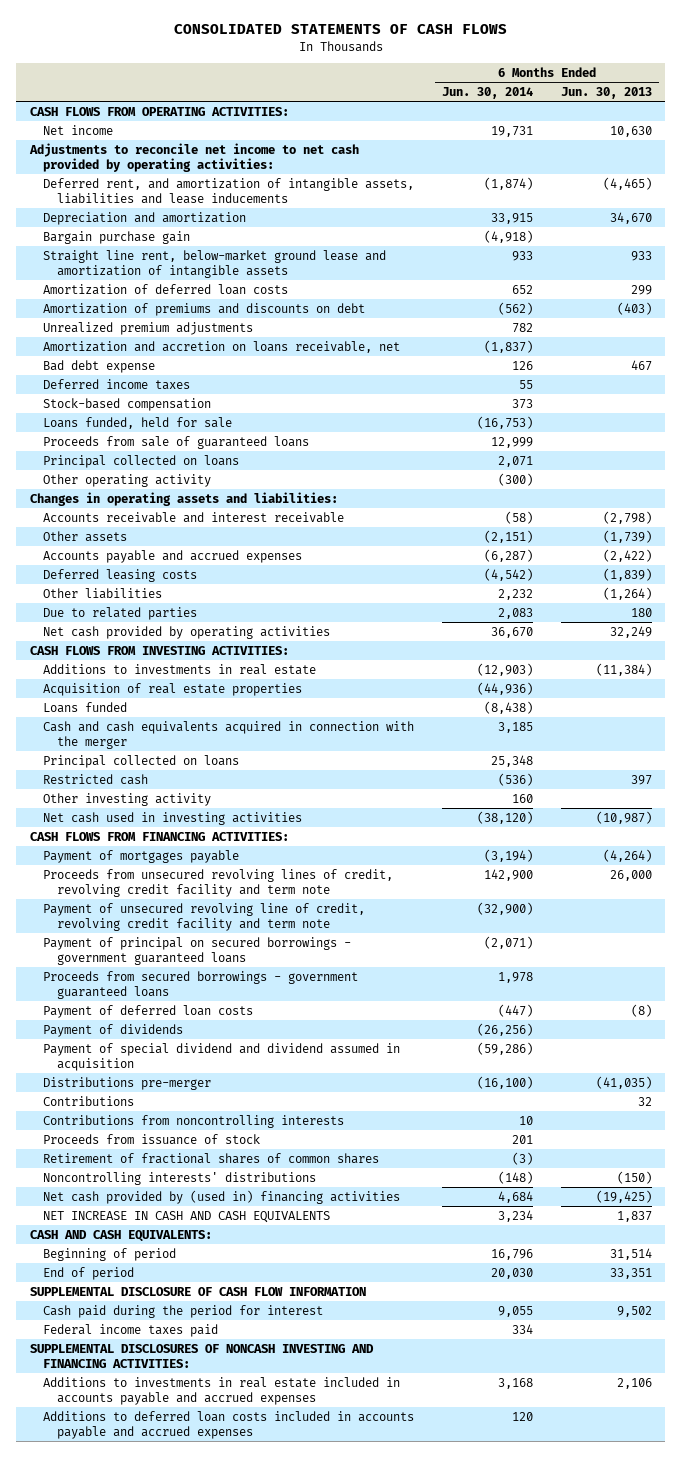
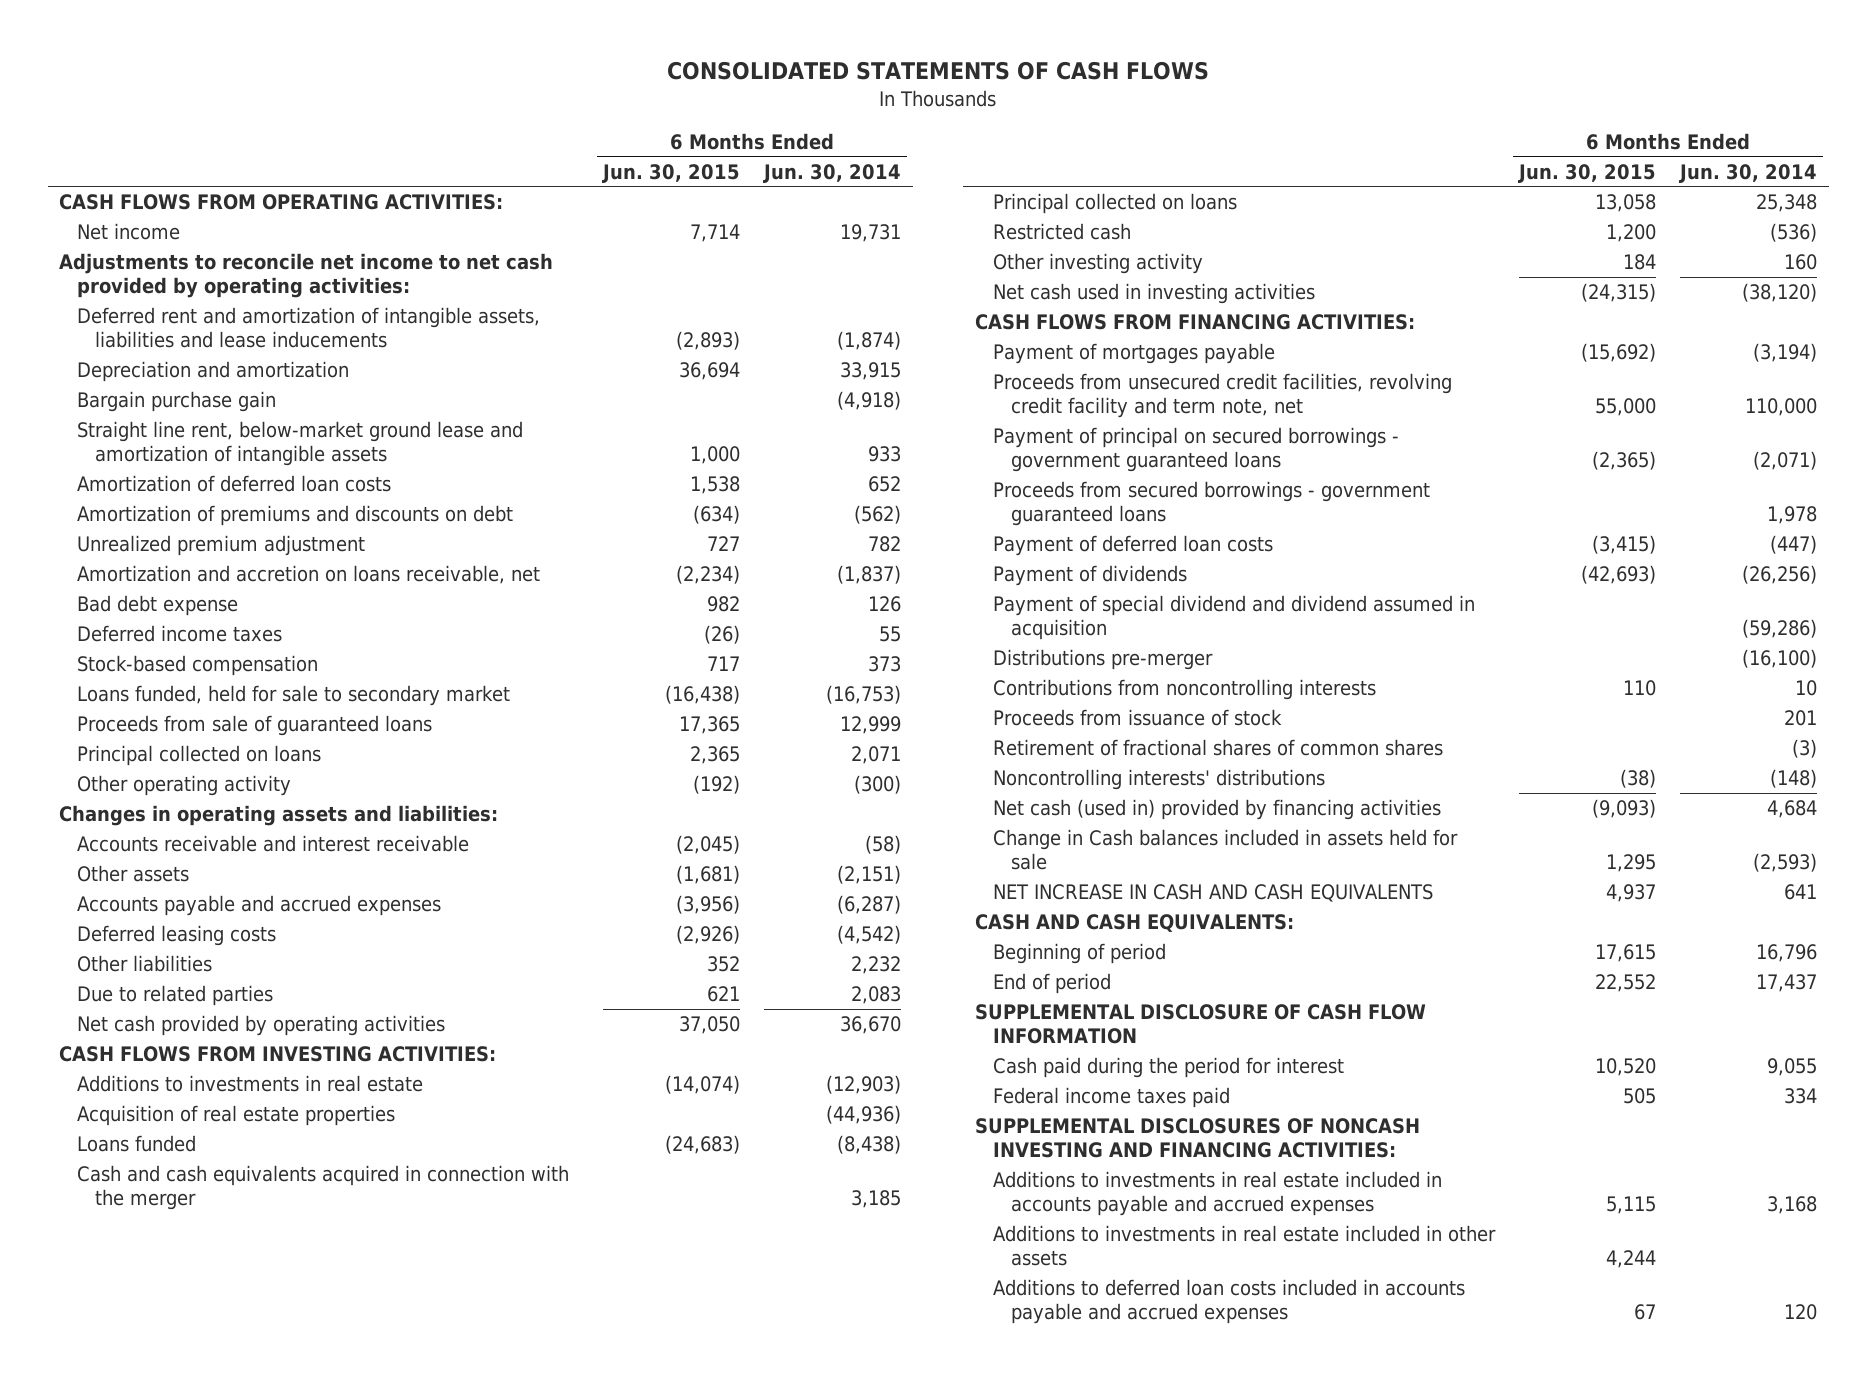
- | 6 Months Ended Jun. 30, 2014 | 6 Months Ended Jun. 30, 2013
+ | 6 Months Ended Jun. 30, 2015 | 6 Months Ended Jun. 30, 2014
- Deferred rent, and amortization of intangible assets, liabilities and lease inducements | (1,874) | (4,465)
+ Deferred rent and amortization of intangible assets, liabilities and lease inducements | (2,893) | (1,874)
- Unrealized premium adjustments | 782 |
+ Unrealized premium adjustment | 727 | 782
- Loans funded, held for sale | (16,753) |
+ Loans funded, held for sale to secondary market | (16,438) | (16,753)
- Proceeds from unsecured revolving lines of credit, revolving credit facility and term note | 142,900 | 26,000
- Payment of unsecured revolving line of credit, revolving credit facility and term note | (32,900) |
+ Proceeds from unsecured credit facilities, revolving credit facility and term note, net | 55,000 | 110,000
- Contributions | | 32
- Net cash provided by (used in) financing activities | 4,684 | (19,425)
- NET INCREASE IN CASH AND CASH EQUIVALENTS | 3,234 | 1,837
+ Net cash (used in) provided by financing activities | (9,093) | 4,684
+ Change in Cash balances included in assets held for sale | 1,295 | (2,593)
+ NET INCREASE IN CASH AND CASH EQUIVALENTS | 4,937 | 641
- End of period | 20,030 | 33,351
+ End of period | 22,552 | 17,437
+ Additions to investments in real estate included in other assets | 4,244 |

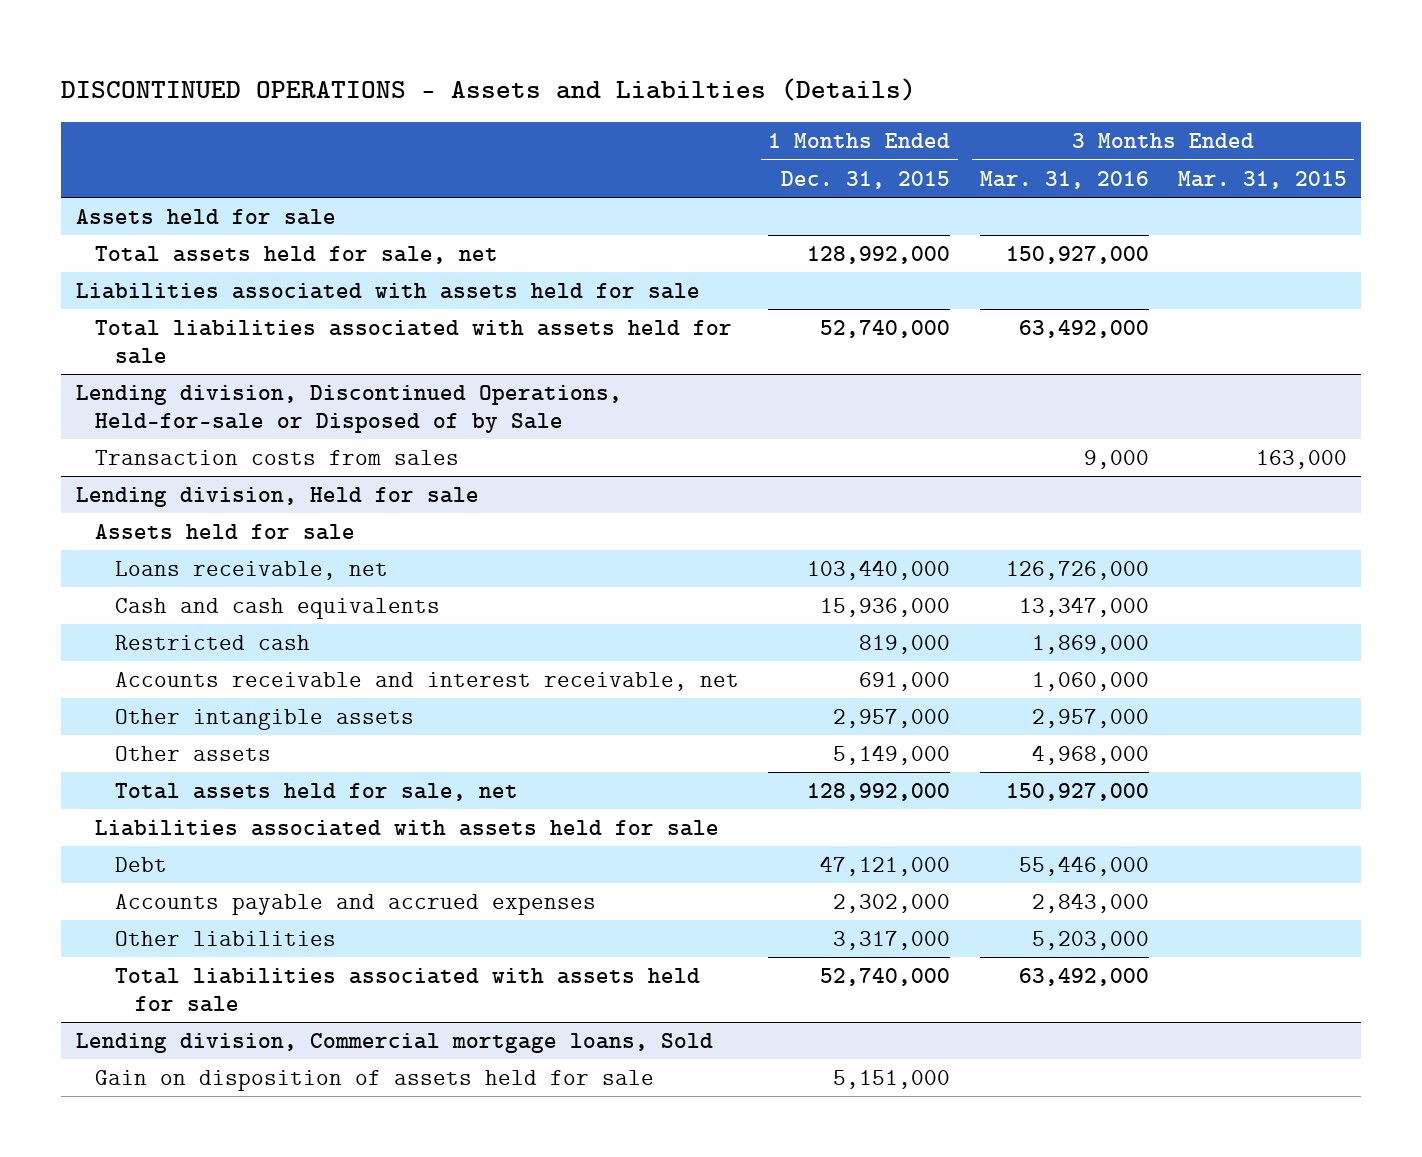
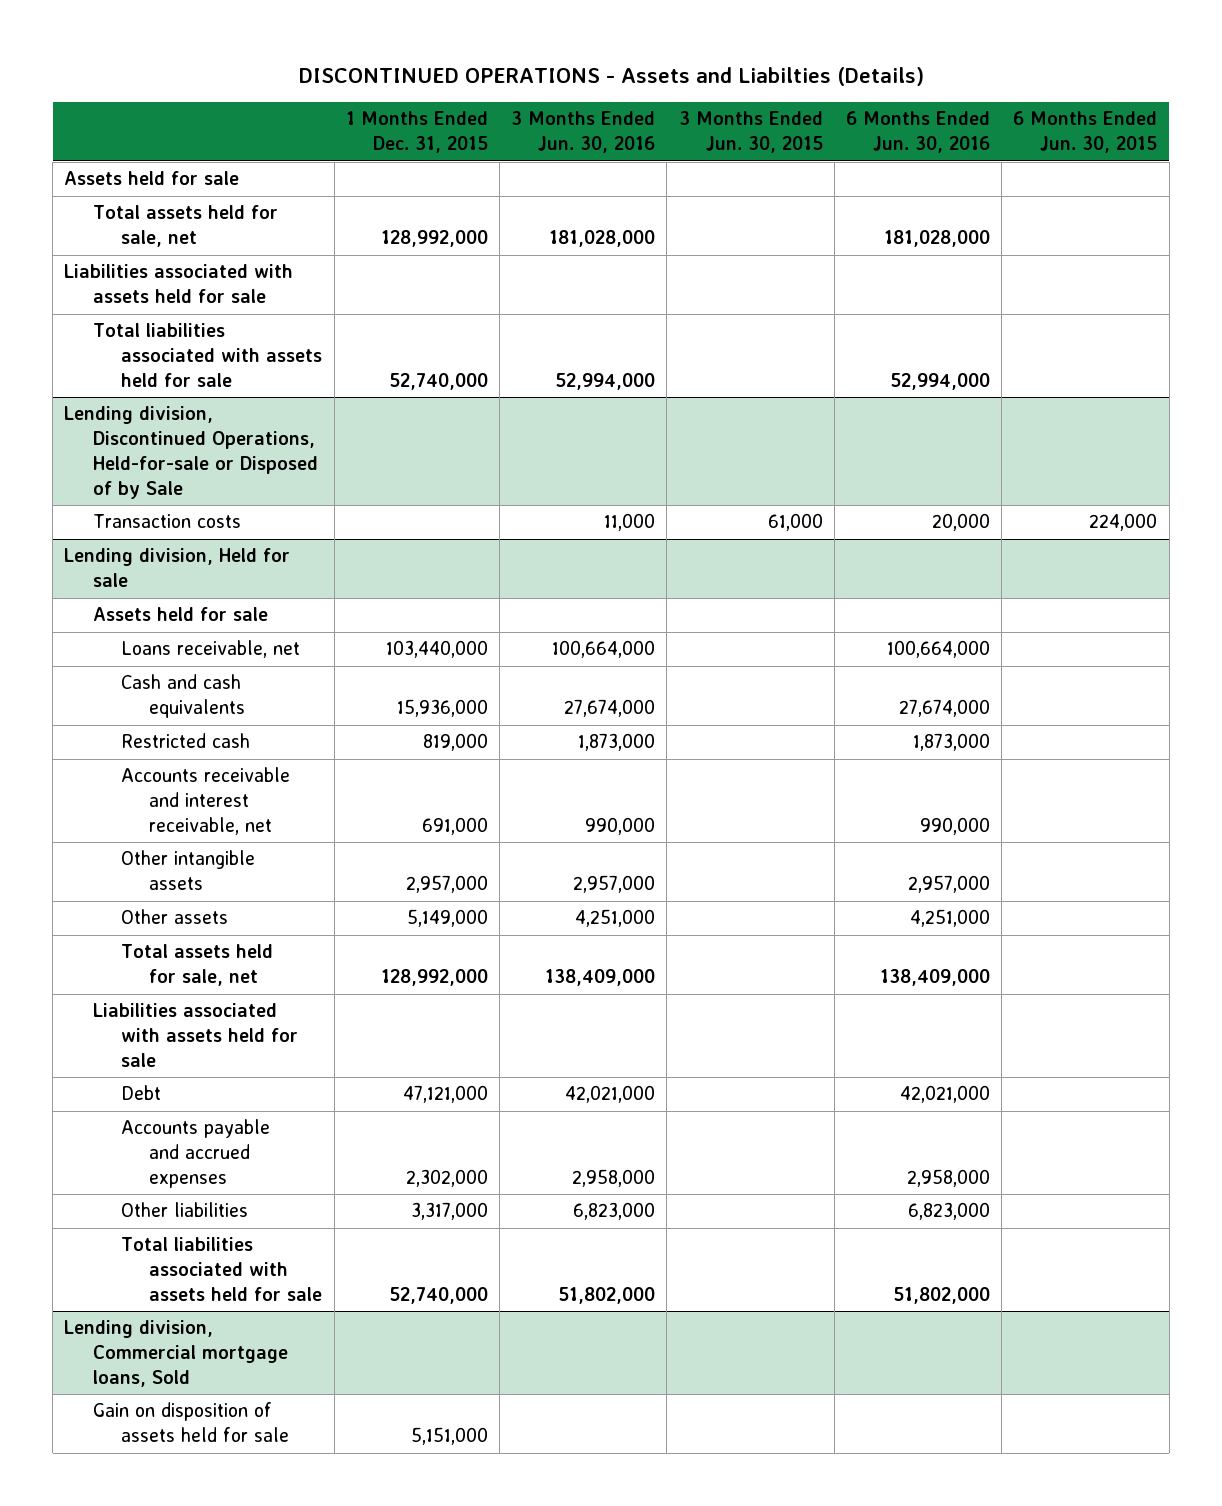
- | 1 Months Ended Dec. 31, 2015 | 3 Months Ended Mar. 31, 2016 | 3 Months Ended Mar. 31, 2015
+ | 1 Months Ended Dec. 31, 2015 | 3 Months Ended Jun. 30, 2016 | 3 Months Ended Jun. 30, 2015 | 6 Months Ended Jun. 30, 2016 | 6 Months Ended Jun. 30, 2015
@ Lending division, Discontinued Operations, Held-for-sale or Disposed of by Sale
- Transaction costs from sales | | 9,000 | 163,000
+ Transaction costs | | 11,000 | 61,000 | 20,000 | 224,000

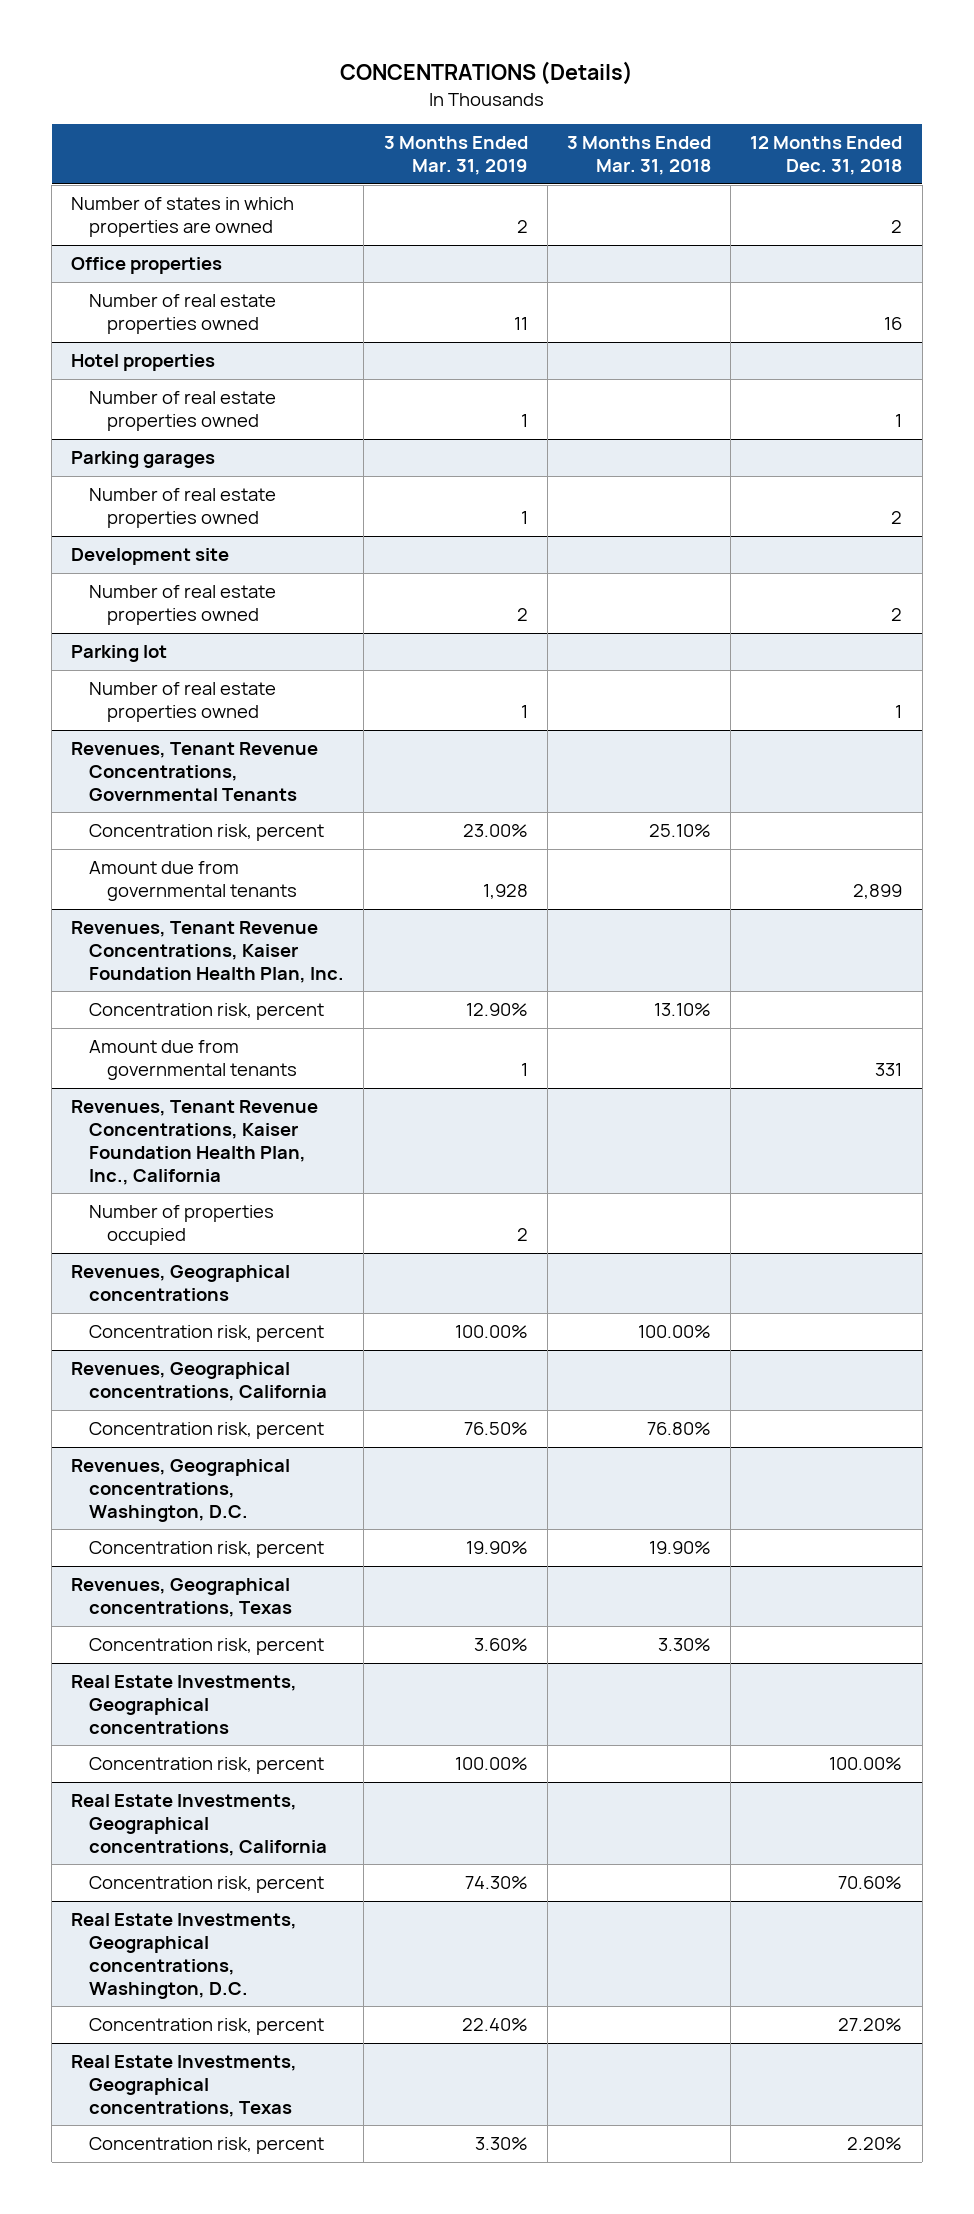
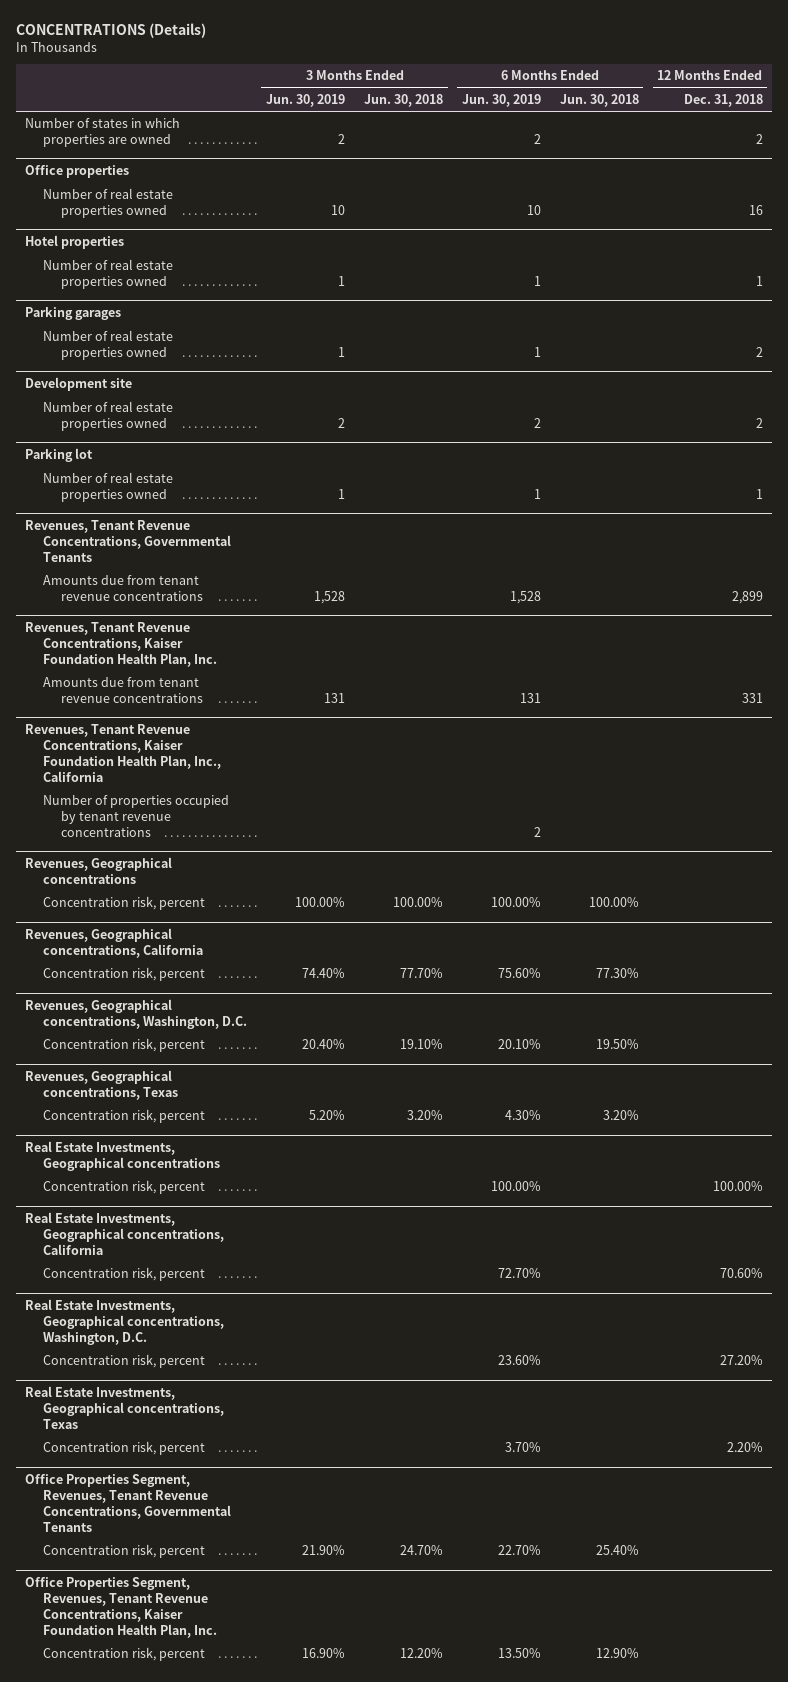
- | 3 Months Ended Mar. 31, 2019 | 3 Months Ended Mar. 31, 2018 | 12 Months Ended Dec. 31, 2018
+ | 3 Months Ended Jun. 30, 2019 | 3 Months Ended Jun. 30, 2018 | 6 Months Ended Jun. 30, 2019 | 6 Months Ended Jun. 30, 2018 | 12 Months Ended Dec. 31, 2018
@ Revenues, Tenant Revenue Concentrations, Governmental Tenants
- Concentration risk, percent | 23.00% | 25.10% |
- Amount due from governmental tenants | 1,928 | | 2,899
+ Amounts due from tenant revenue concentrations | 1,528 | | 1,528 | | 2,899
@ Revenues, Tenant Revenue Concentrations, Kaiser Foundation Health Plan, Inc.
- Concentration risk, percent | 12.90% | 13.10% |
- Amount due from governmental tenants | 1 | | 331
+ Amounts due from tenant revenue concentrations | 131 | | 131 | | 331
@ Revenues, Tenant Revenue Concentrations, Kaiser Foundation Health Plan, Inc., California
- Number of properties occupied | 2 | |
+ Number of properties occupied by tenant revenue concentrations | | | 2 | |
+ Office Properties Segment, Revenues, Tenant Revenue Concentrations, Governmental Tenants
+ Concentration risk, percent | 21.90% | 24.70% | 22.70% | 25.40% |
+ Office Properties Segment, Revenues, Tenant Revenue Concentrations, Kaiser Foundation Health Plan, Inc.
+ Concentration risk, percent | 16.90% | 12.20% | 13.50% | 12.90% |

